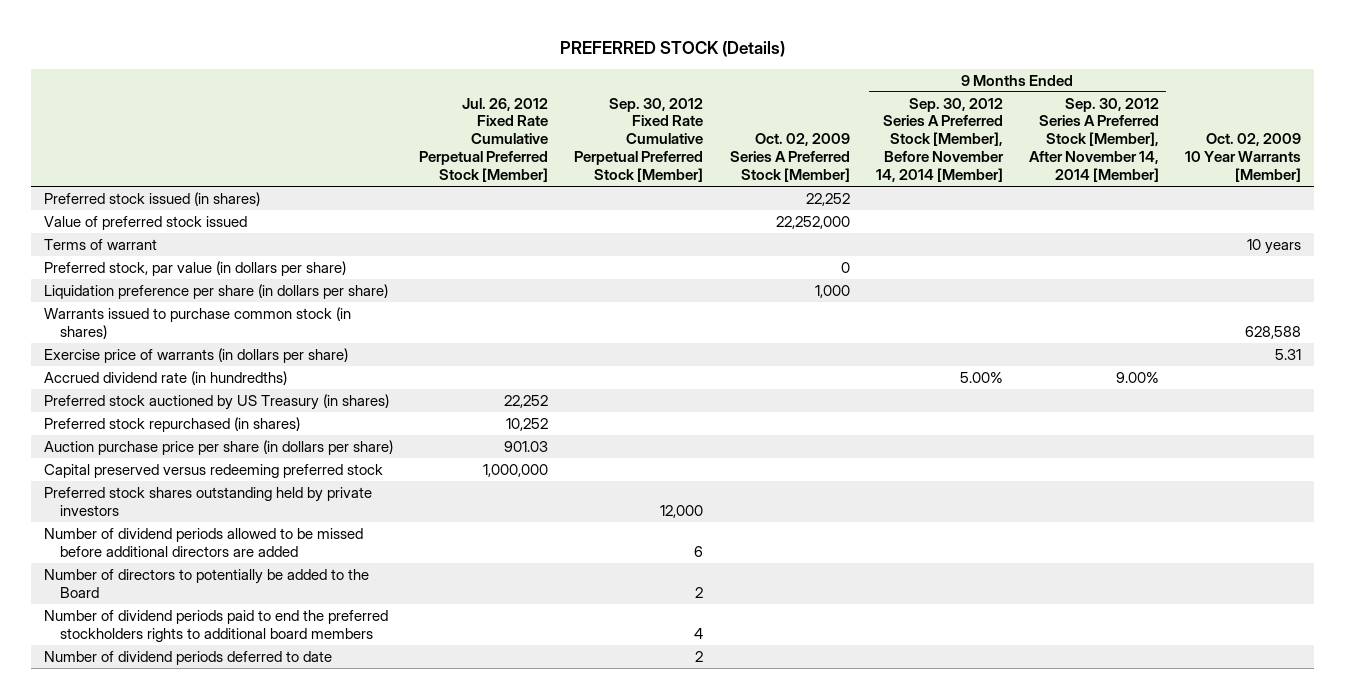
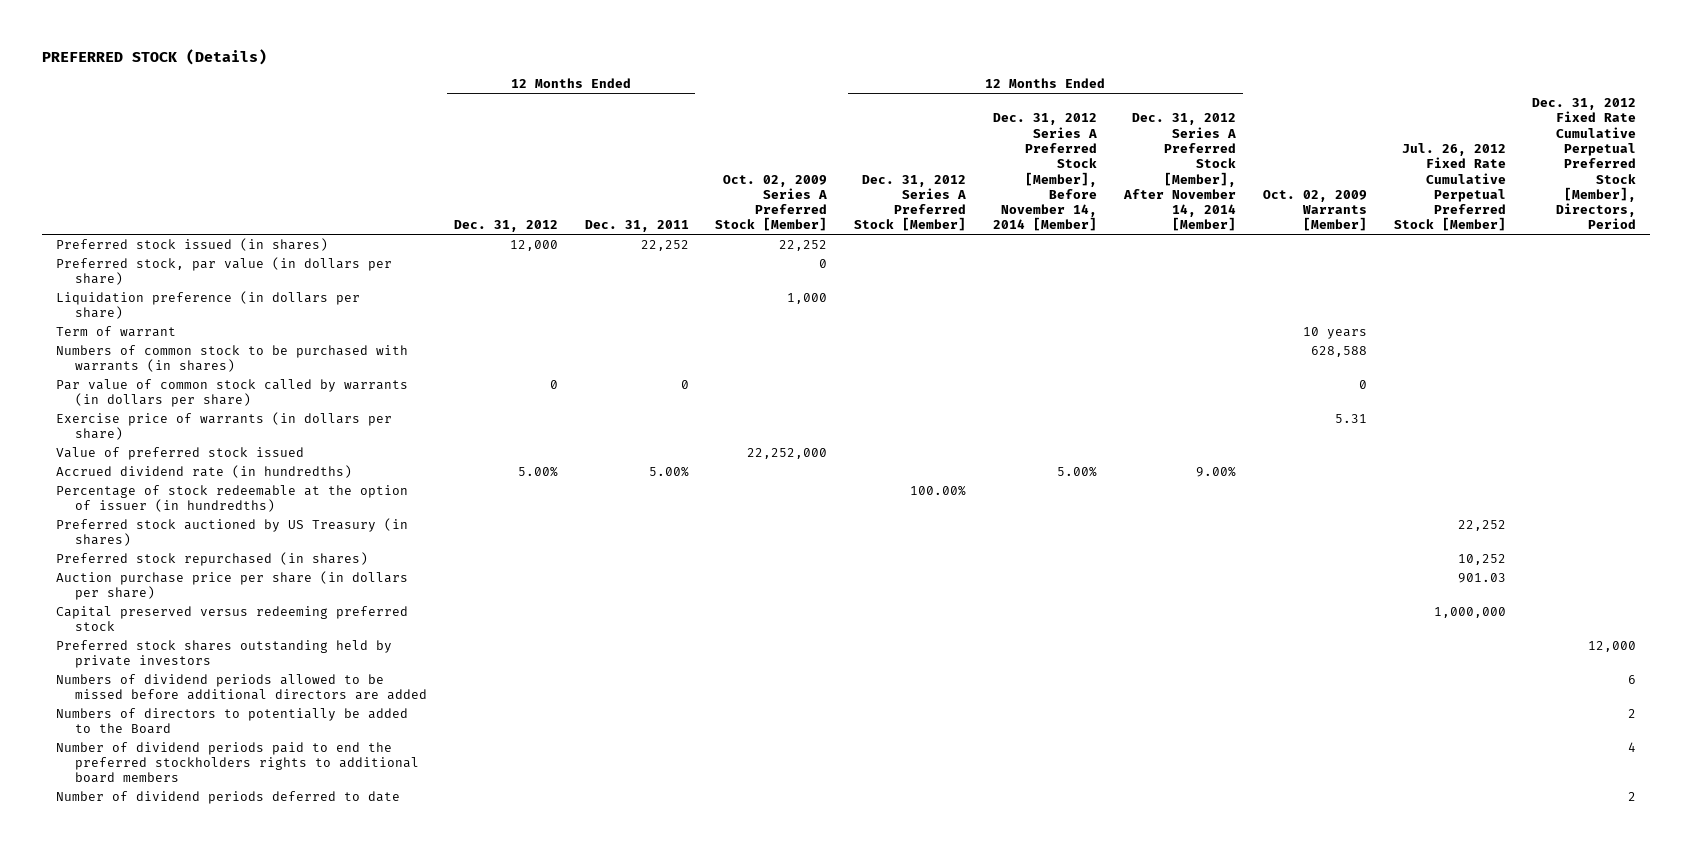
- | Jul. 26, 2012 Fixed Rate Cumulative Perpetual Preferred Stock [Member] | Sep. 30, 2012 Fixed Rate Cumulative Perpetual Preferred Stock [Member] | Oct. 02, 2009 Series A Preferred Stock [Member] | 9 Months Ended Sep. 30, 2012 Series A Preferred Stock [Member], Before November 14, 2014 [Member] | 9 Months Ended Sep. 30, 2012 Series A Preferred Stock [Member], After November 14, 2014 [Member] | Oct. 02, 2009 10 Year Warrants [Member]
+ | 12 Months Ended Dec. 31, 2012 | 12 Months Ended Dec. 31, 2011 | Oct. 02, 2009 Series A Preferred Stock [Member] | 12 Months Ended Dec. 31, 2012 Series A Preferred Stock [Member] | 12 Months Ended Dec. 31, 2012 Series A Preferred Stock [Member], Before November 14, 2014 [Member] | 12 Months Ended Dec. 31, 2012 Series A Preferred Stock [Member], After November 14, 2014 [Member] | Oct. 02, 2009 Warrants [Member] | Jul. 26, 2012 Fixed Rate Cumulative Perpetual Preferred Stock [Member] | Dec. 31, 2012 Fixed Rate Cumulative Perpetual Preferred Stock [Member], Directors, Period
- Terms of warrant | | | | | | 10 years
- Liquidation preference per share (in dollars per share) | | | 1,000 | | |
- Warrants issued to purchase common stock (in shares) | | | | | | 628,588
+ Liquidation preference (in dollars per share) | | | 1,000 | | | | | |
+ Term of warrant | | | | | | | 10 years | |
+ Numbers of common stock to be purchased with warrants (in shares) | | | | | | | 628,588 | |
+ Par value of common stock called by warrants (in dollars per share) | 0 | 0 | | | | | 0 | |
moved down: Value of preferred stock issued | | | 22,252,000 | | | | | |
+ Percentage of stock redeemable at the option of issuer (in hundredths) | | | | 100.00% | | | | |
- Number of dividend periods allowed to be missed before additional directors are added | | 6 | | | |
- Number of directors to potentially be added to the Board | | 2 | | | |
+ Numbers of dividend periods allowed to be missed before additional directors are added | | | | | | | | | 6
+ Numbers of directors to potentially be added to the Board | | | | | | | | | 2

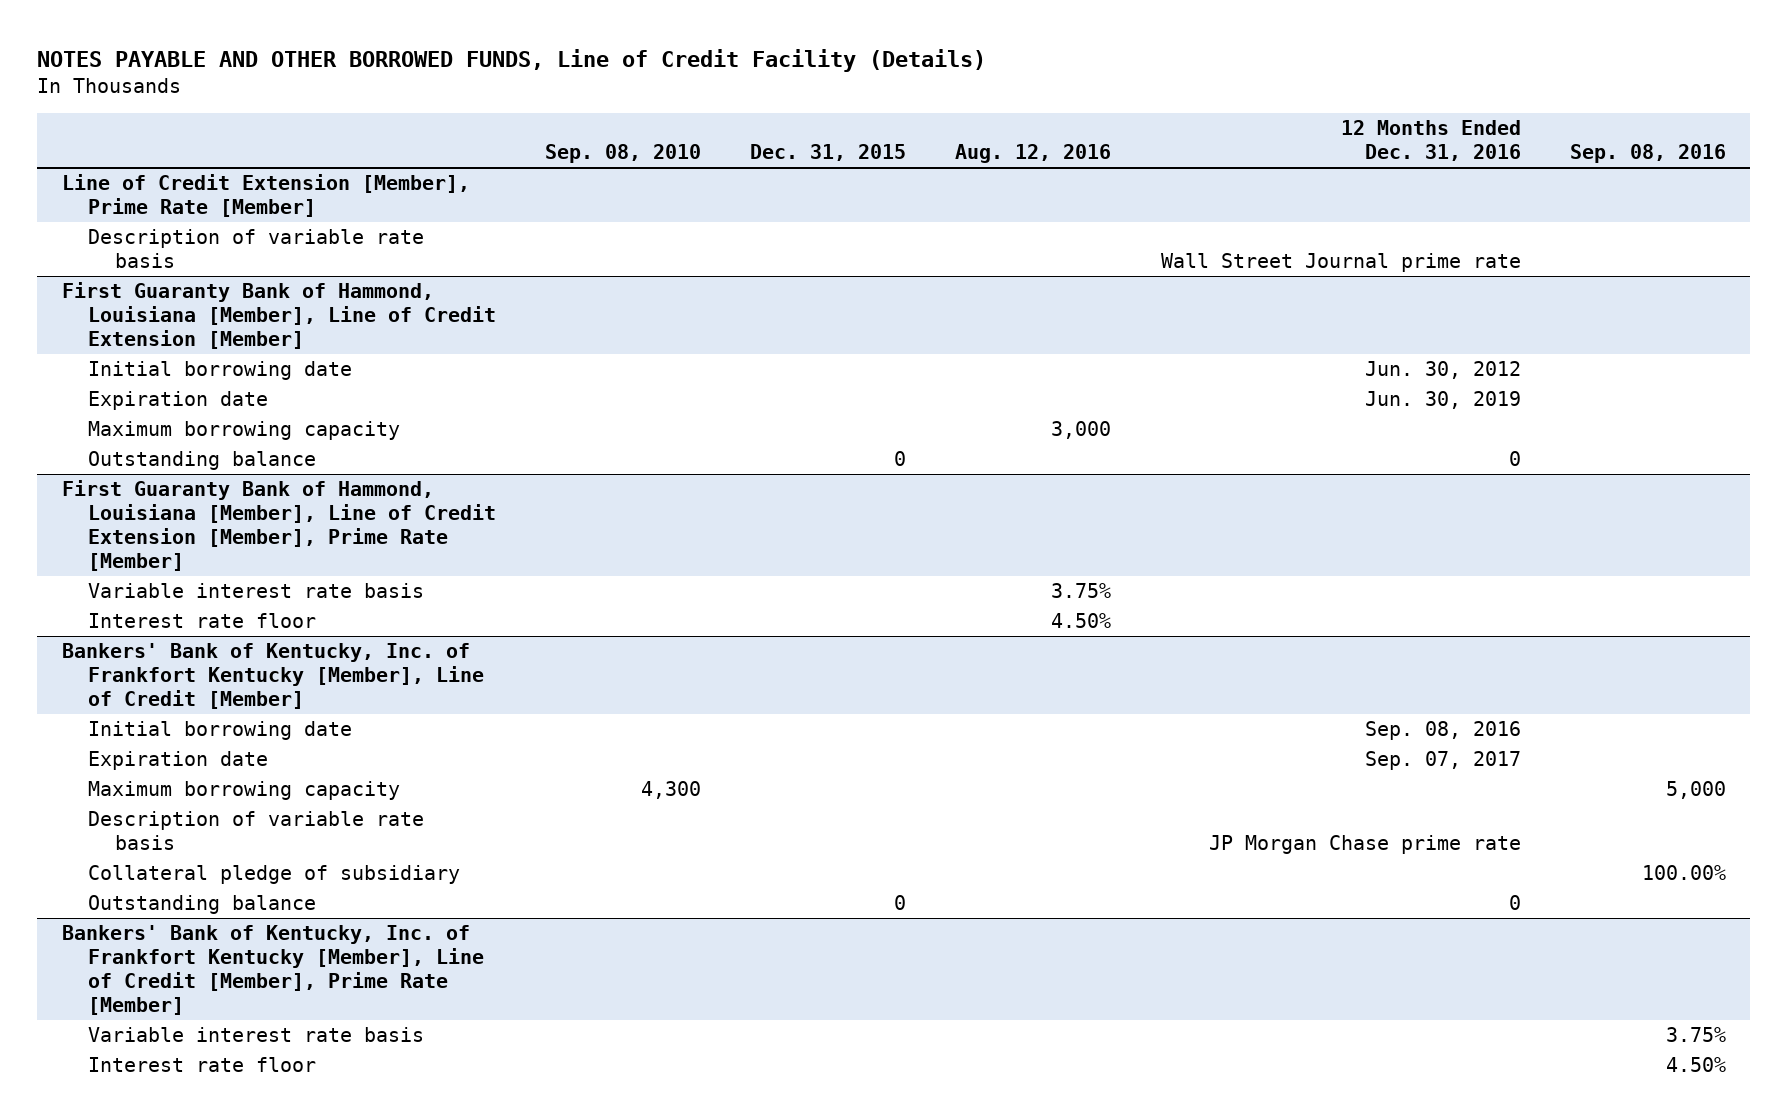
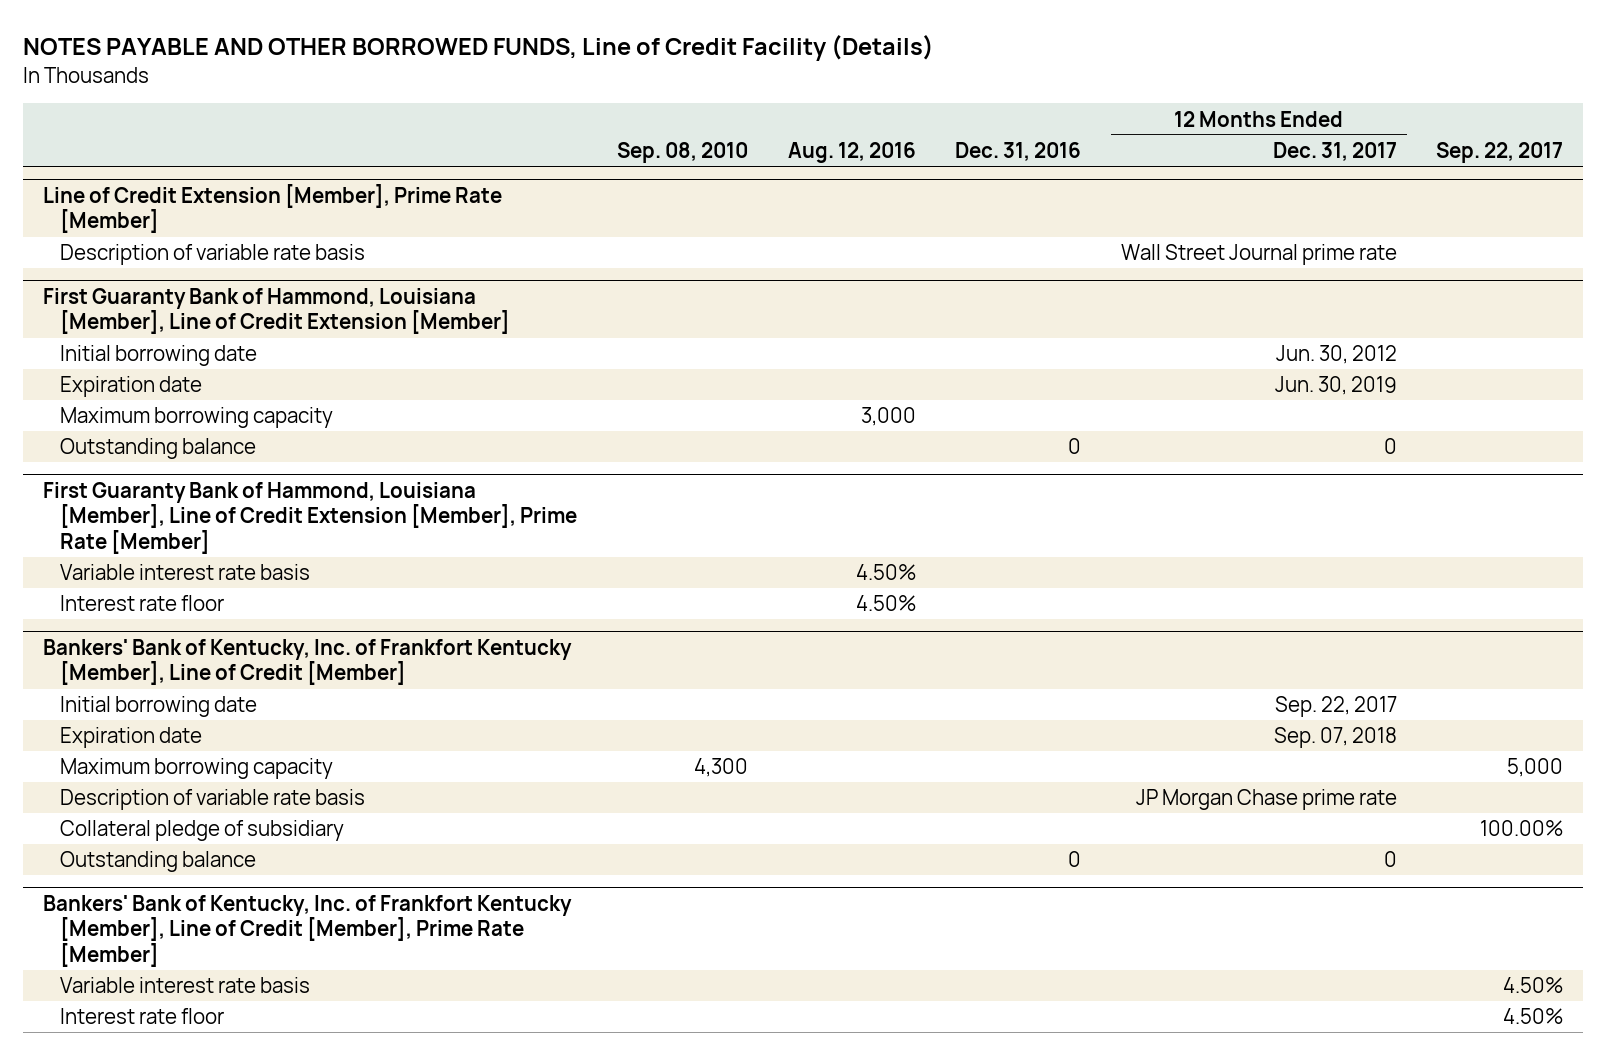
- | Sep. 08, 2010 | Dec. 31, 2015 | Aug. 12, 2016 | 12 Months Ended Dec. 31, 2016 | Sep. 08, 2016
+ | Sep. 08, 2010 | Aug. 12, 2016 | Dec. 31, 2016 | 12 Months Ended Dec. 31, 2017 | Sep. 22, 2017
@ First Guaranty Bank of Hammond, Louisiana [Member], Line of Credit Extension [Member], Prime Rate [Member]
- Variable interest rate basis | | | 3.75% | |
+ Variable interest rate basis | | 4.50% | | |

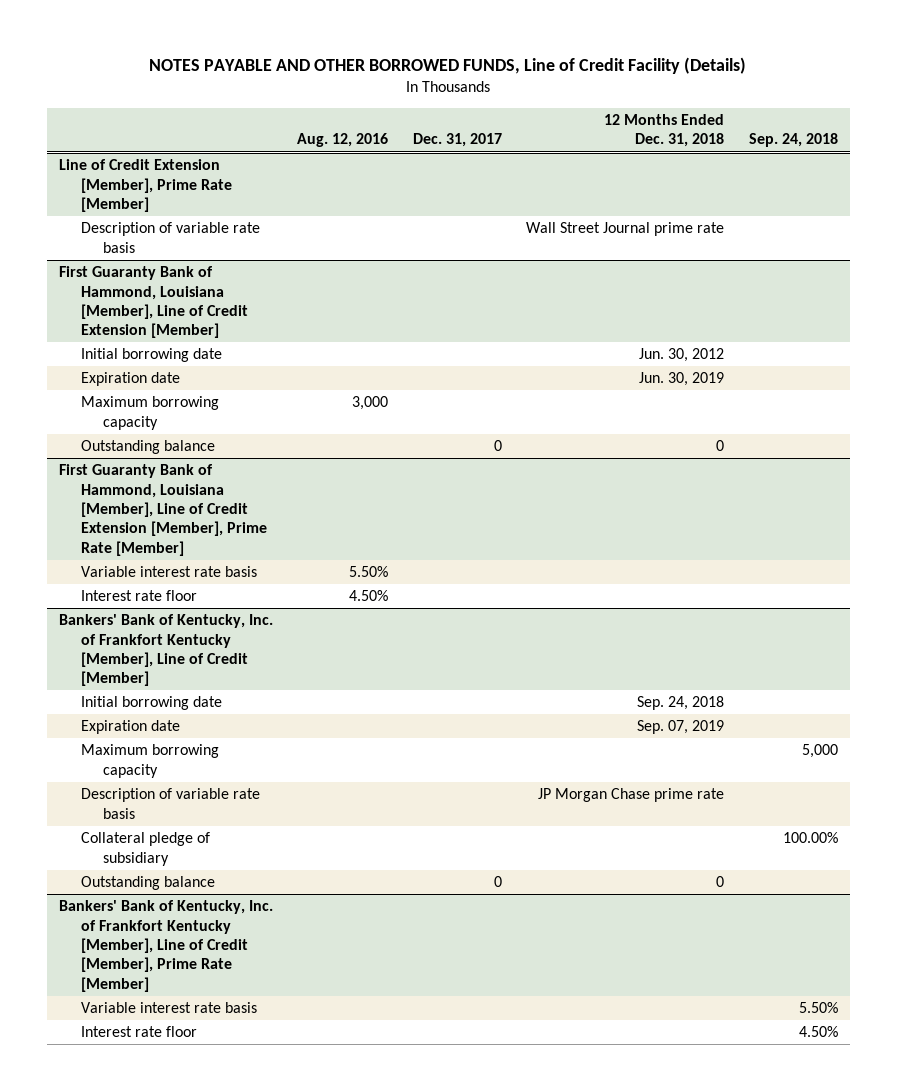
- | Sep. 08, 2010 | Aug. 12, 2016 | Dec. 31, 2016 | 12 Months Ended Dec. 31, 2017 | Sep. 22, 2017
+ | Aug. 12, 2016 | Dec. 31, 2017 | 12 Months Ended Dec. 31, 2018 | Sep. 24, 2018
@ First Guaranty Bank of Hammond, Louisiana [Member], Line of Credit Extension [Member], Prime Rate [Member]
- Variable interest rate basis | | 4.50% | | |
+ Variable interest rate basis | 5.50% | | |

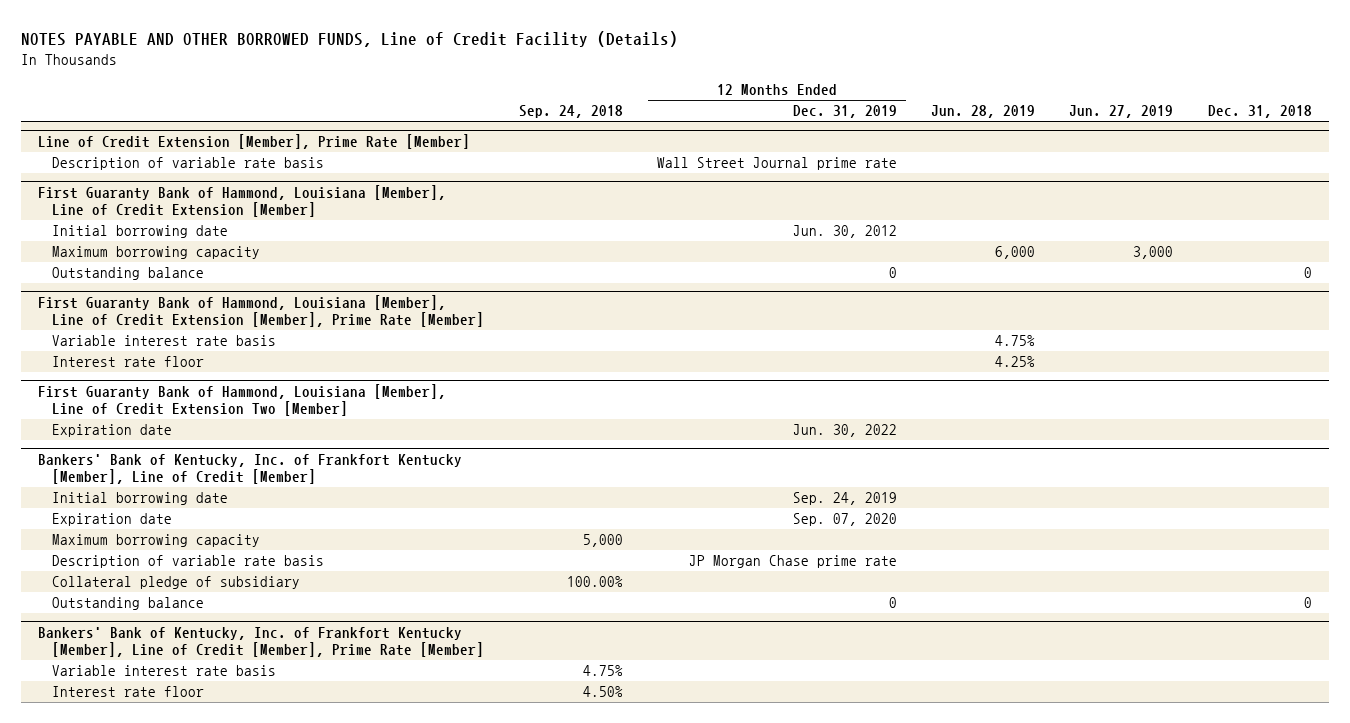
- | Aug. 12, 2016 | Dec. 31, 2017 | 12 Months Ended Dec. 31, 2018 | Sep. 24, 2018
+ | Sep. 24, 2018 | 12 Months Ended Dec. 31, 2019 | Jun. 28, 2019 | Jun. 27, 2019 | Dec. 31, 2018
@ First Guaranty Bank of Hammond, Louisiana [Member], Line of Credit Extension [Member]
- Expiration date | | | Jun. 30, 2019 |
+ First Guaranty Bank of Hammond, Louisiana [Member], Line of Credit Extension Two [Member]
+ Expiration date | | Jun. 30, 2022 | | |
@ Bankers' Bank of Kentucky, Inc. of Frankfort Kentucky [Member], Line of Credit [Member], Prime Rate [Member]
- Variable interest rate basis | | | | 5.50%
+ Variable interest rate basis | 4.75% | | | |

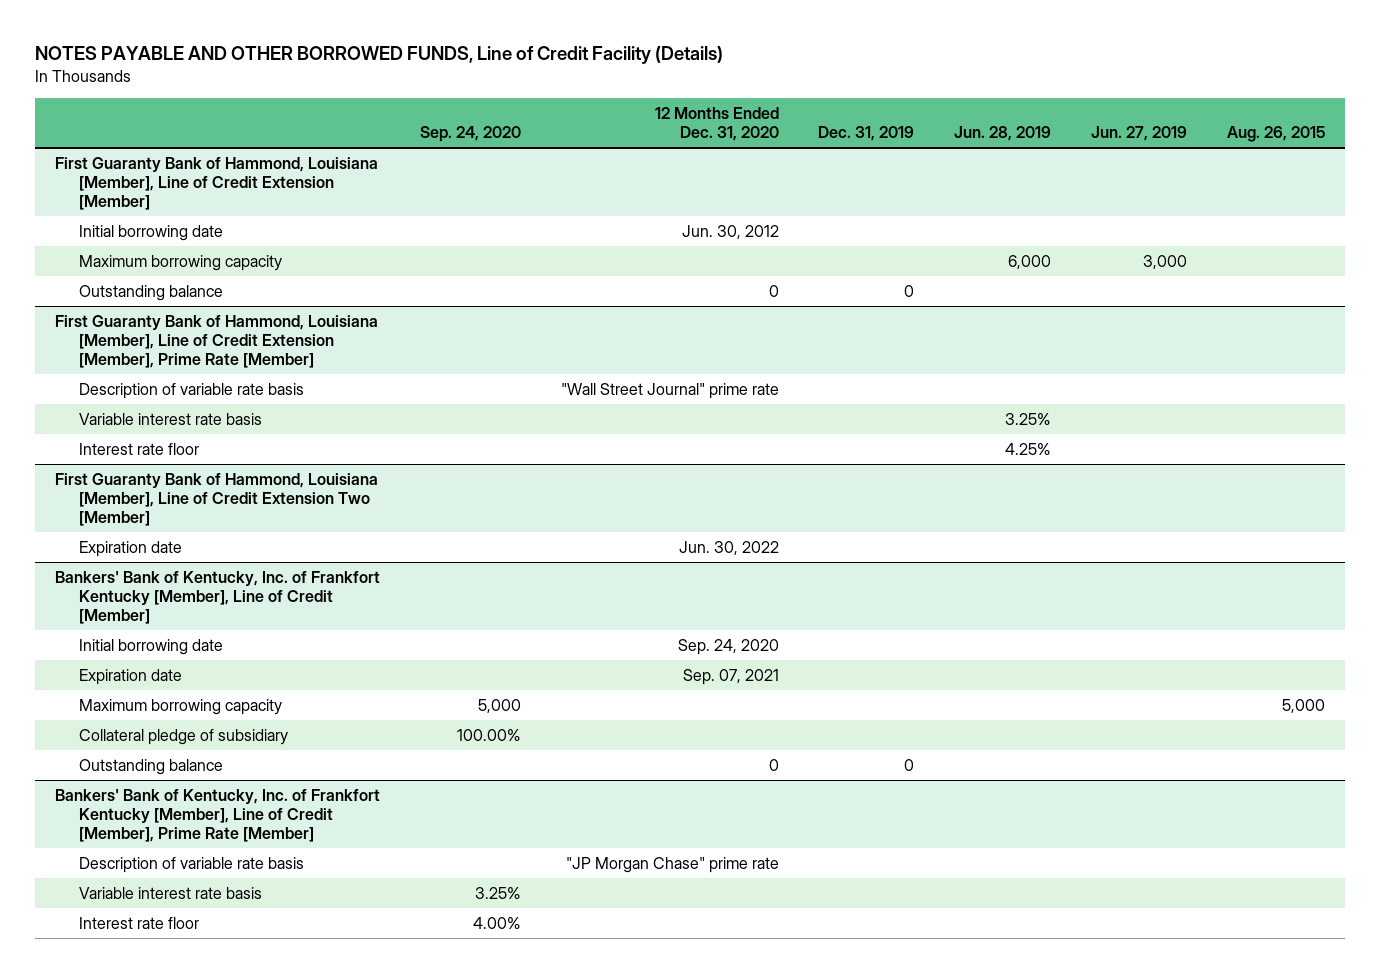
- | Sep. 24, 2018 | 12 Months Ended Dec. 31, 2019 | Jun. 28, 2019 | Jun. 27, 2019 | Dec. 31, 2018
+ | Sep. 24, 2020 | 12 Months Ended Dec. 31, 2020 | Dec. 31, 2019 | Jun. 28, 2019 | Jun. 27, 2019 | Aug. 26, 2015
- Line of Credit Extension [Member], Prime Rate [Member]
- Description of variable rate basis | | Wall Street Journal prime rate | | |
@ First Guaranty Bank of Hammond, Louisiana [Member], Line of Credit Extension [Member], Prime Rate [Member]
- Variable interest rate basis | | | 4.75% | |
+ Description of variable rate basis | | "Wall Street Journal" prime rate | | | |
+ Variable interest rate basis | | | | 3.25% | |
@ Bankers' Bank of Kentucky, Inc. of Frankfort Kentucky [Member], Line of Credit [Member]
- Description of variable rate basis | | JP Morgan Chase prime rate | | |
@ Bankers' Bank of Kentucky, Inc. of Frankfort Kentucky [Member], Line of Credit [Member], Prime Rate [Member]
+ Description of variable rate basis | | "JP Morgan Chase" prime rate | | | |

